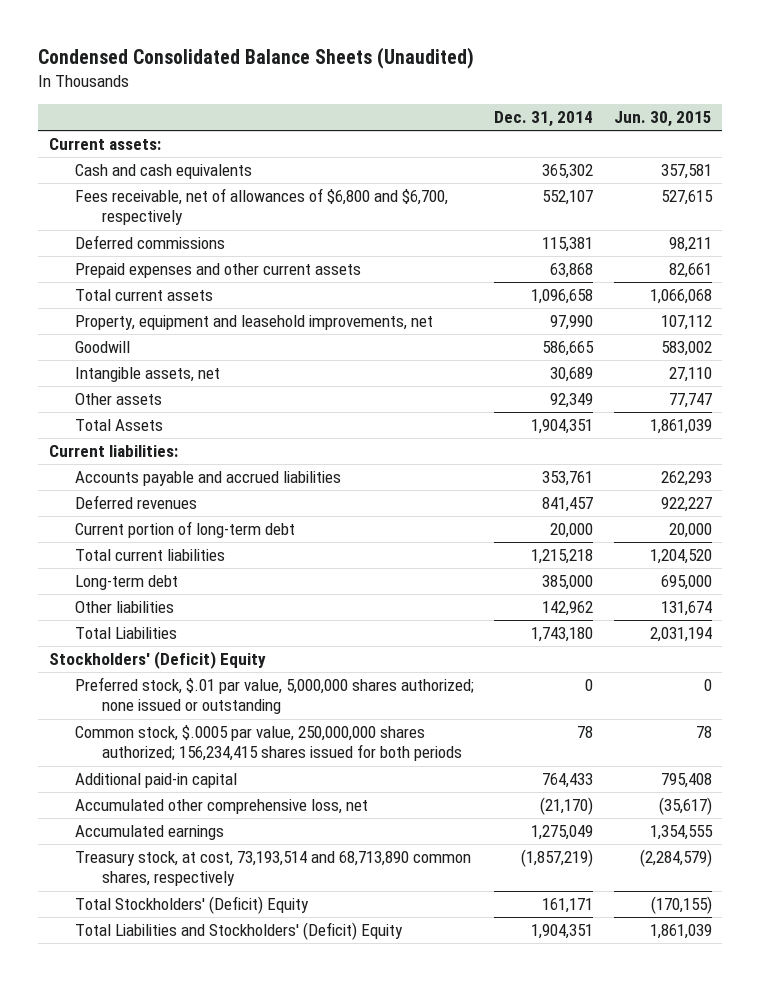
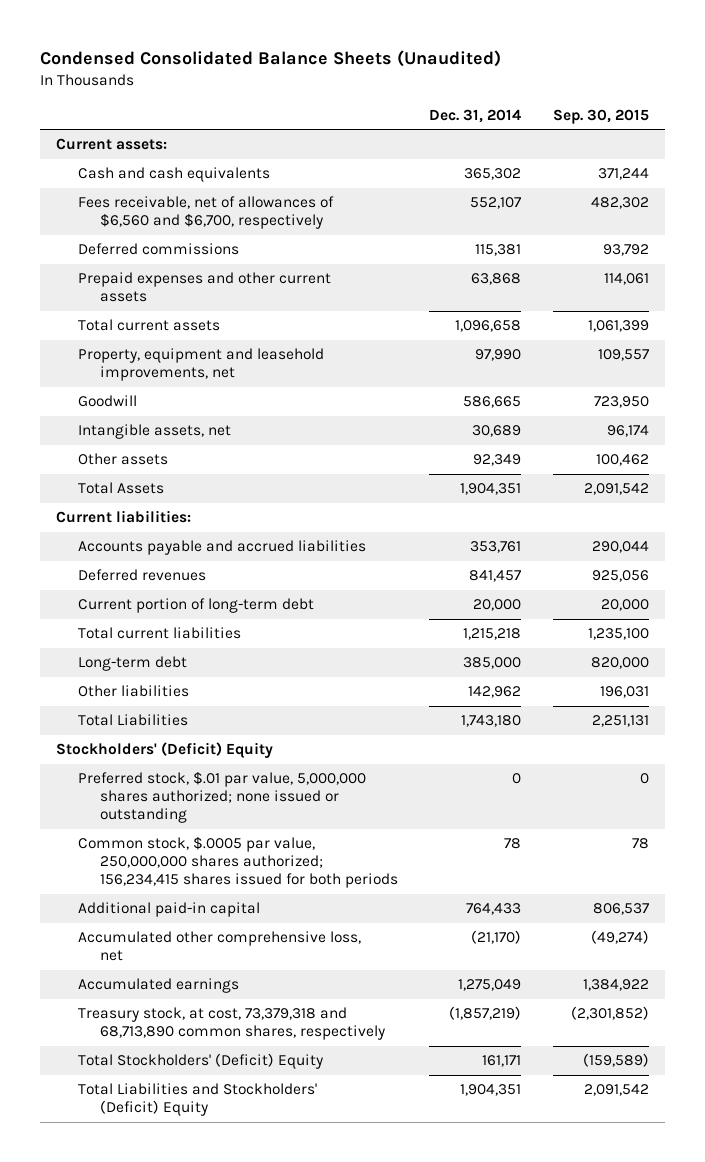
- | Dec. 31, 2014 | Jun. 30, 2015
+ | Dec. 31, 2014 | Sep. 30, 2015
- Fees receivable, net of allowances of $6,800 and $6,700, respectively | 552,107 | 527,615
+ Fees receivable, net of allowances of $6,560 and $6,700, respectively | 552,107 | 482,302
- Treasury stock, at cost, 73,193,514 and 68,713,890 common shares, respectively | (1,857,219) | (2,284,579)
+ Treasury stock, at cost, 73,379,318 and 68,713,890 common shares, respectively | (1,857,219) | (2,301,852)

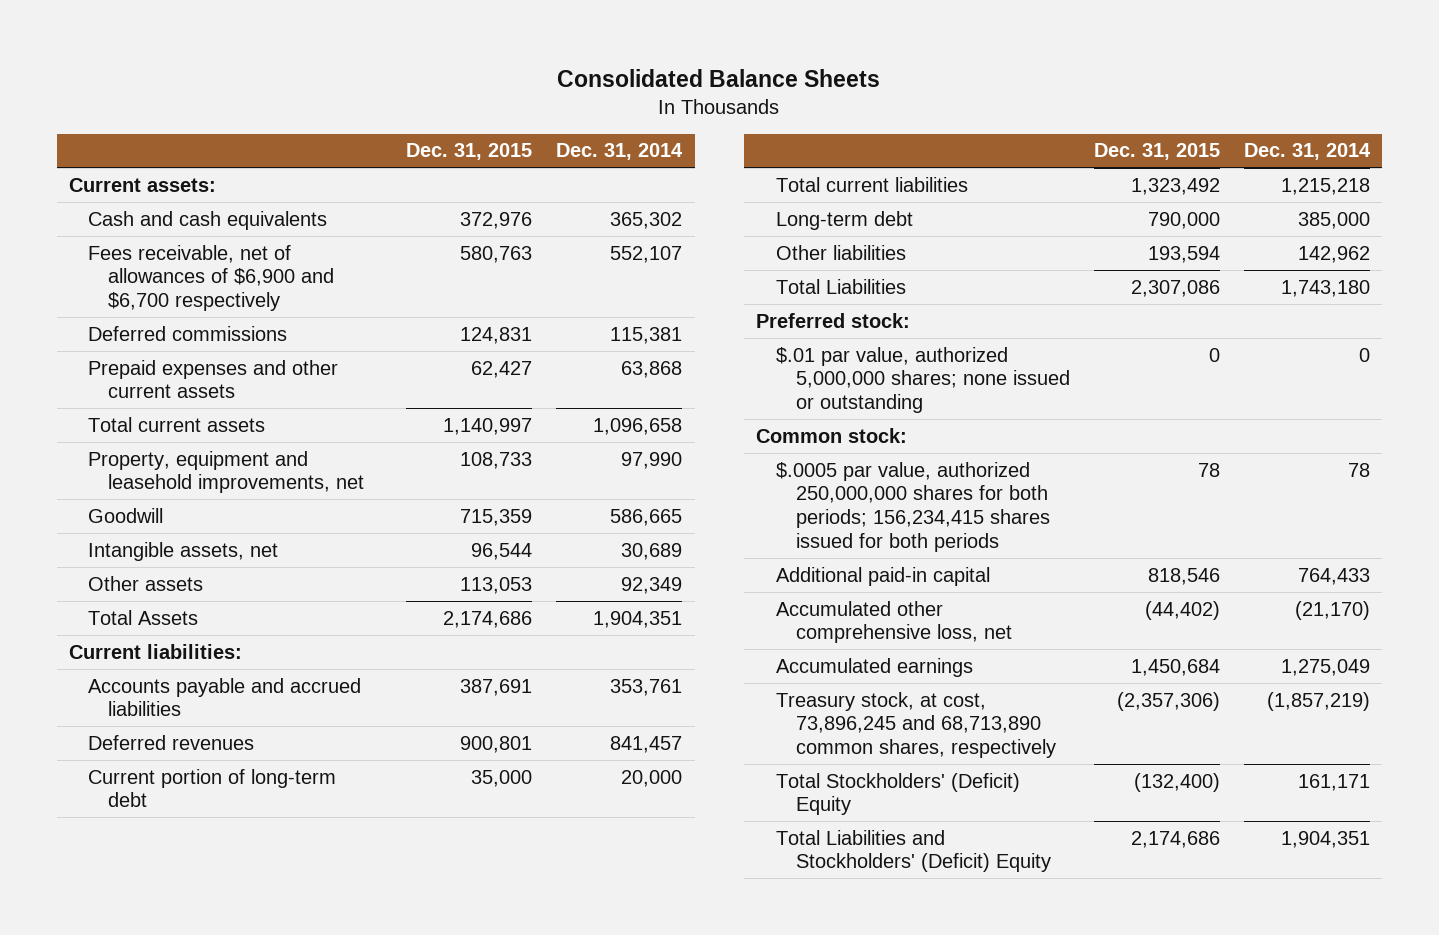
- Condensed Consolidated Balance Sheets (Unaudited)
+ Consolidated Balance Sheets
- | Dec. 31, 2014 | Sep. 30, 2015
+ | Dec. 31, 2015 | Dec. 31, 2014
- Fees receivable, net of allowances of $6,560 and $6,700, respectively | 552,107 | 482,302
+ Fees receivable, net of allowances of $6,900 and $6,700 respectively | 580,763 | 552,107
- Stockholders' (Deficit) Equity
- Preferred stock, $.01 par value, 5,000,000 shares authorized; none issued or outstanding | 0 | 0
- Common stock, $.0005 par value, 250,000,000 shares authorized; 156,234,415 shares issued for both periods | 78 | 78
+ Preferred stock:
+ $.01 par value, authorized 5,000,000 shares; none issued or outstanding | 0 | 0
+ Common stock:
+ $.0005 par value, authorized 250,000,000 shares for both periods; 156,234,415 shares issued for both periods | 78 | 78
- Treasury stock, at cost, 73,379,318 and 68,713,890 common shares, respectively | (1,857,219) | (2,301,852)
+ Treasury stock, at cost, 73,896,245 and 68,713,890 common shares, respectively | (2,357,306) | (1,857,219)

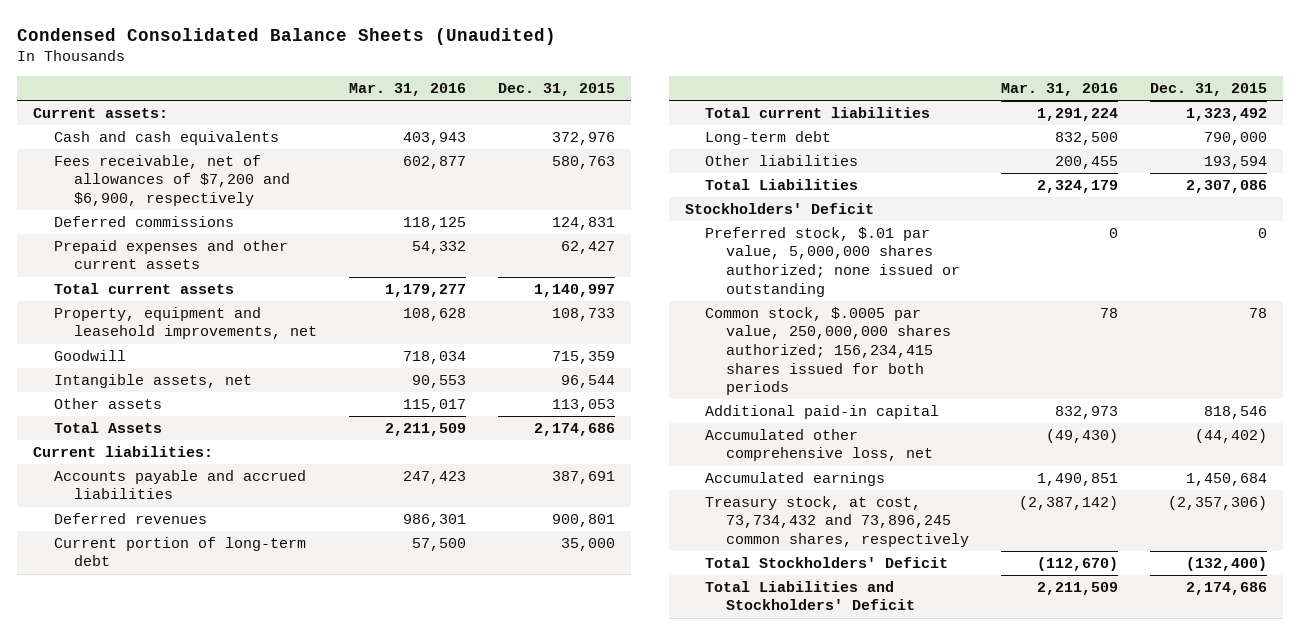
- Consolidated Balance Sheets
+ Condensed Consolidated Balance Sheets (Unaudited)
- | Dec. 31, 2015 | Dec. 31, 2014
+ | Mar. 31, 2016 | Dec. 31, 2015
- Fees receivable, net of allowances of $6,900 and $6,700 respectively | 580,763 | 552,107
+ Fees receivable, net of allowances of $7,200 and $6,900, respectively | 602,877 | 580,763
- Preferred stock:
- $.01 par value, authorized 5,000,000 shares; none issued or outstanding | 0 | 0
- Common stock:
- $.0005 par value, authorized 250,000,000 shares for both periods; 156,234,415 shares issued for both periods | 78 | 78
+ Stockholders' Deficit
+ Preferred stock, $.01 par value, 5,000,000 shares authorized; none issued or outstanding | 0 | 0
+ Common stock, $.0005 par value, 250,000,000 shares authorized; 156,234,415 shares issued for both periods | 78 | 78
- Treasury stock, at cost, 73,896,245 and 68,713,890 common shares, respectively | (2,357,306) | (1,857,219)
- Total Stockholders' (Deficit) Equity | (132,400) | 161,171
- Total Liabilities and Stockholders' (Deficit) Equity | 2,174,686 | 1,904,351
+ Treasury stock, at cost, 73,734,432 and 73,896,245 common shares, respectively | (2,387,142) | (2,357,306)
+ Total Stockholders' Deficit | (112,670) | (132,400)
+ Total Liabilities and Stockholders' Deficit | 2,211,509 | 2,174,686

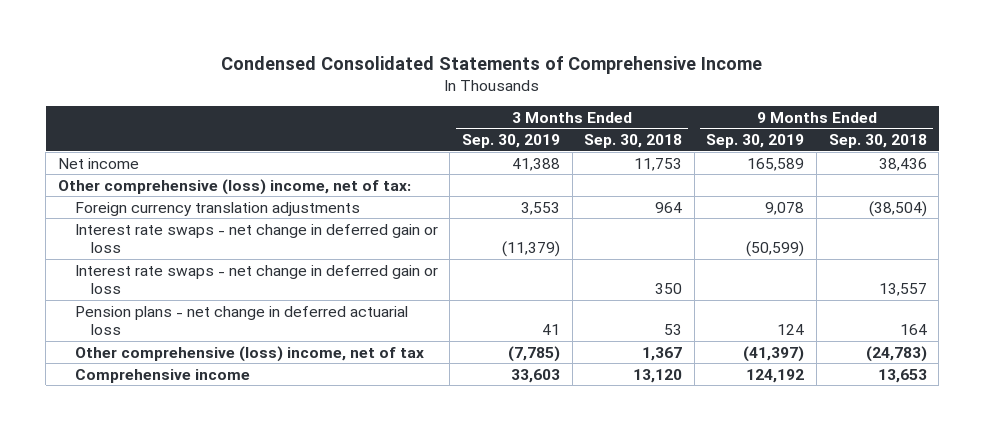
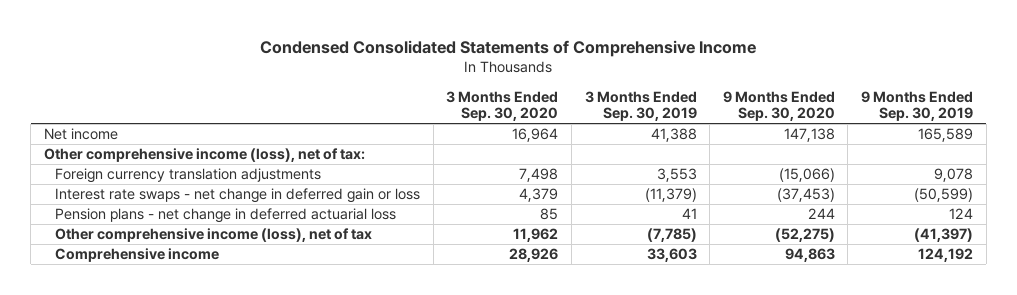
- | 3 Months Ended Sep. 30, 2019 | 3 Months Ended Sep. 30, 2018 | 9 Months Ended Sep. 30, 2019 | 9 Months Ended Sep. 30, 2018
+ | 3 Months Ended Sep. 30, 2020 | 3 Months Ended Sep. 30, 2019 | 9 Months Ended Sep. 30, 2020 | 9 Months Ended Sep. 30, 2019
- Other comprehensive (loss) income, net of tax:
+ Other comprehensive income (loss), net of tax:
- Interest rate swaps - net change in deferred gain or loss | | 350 | | 13,557
- Other comprehensive (loss) income, net of tax | (7,785) | 1,367 | (41,397) | (24,783)
+ Other comprehensive income (loss), net of tax | 11,962 | (7,785) | (52,275) | (41,397)

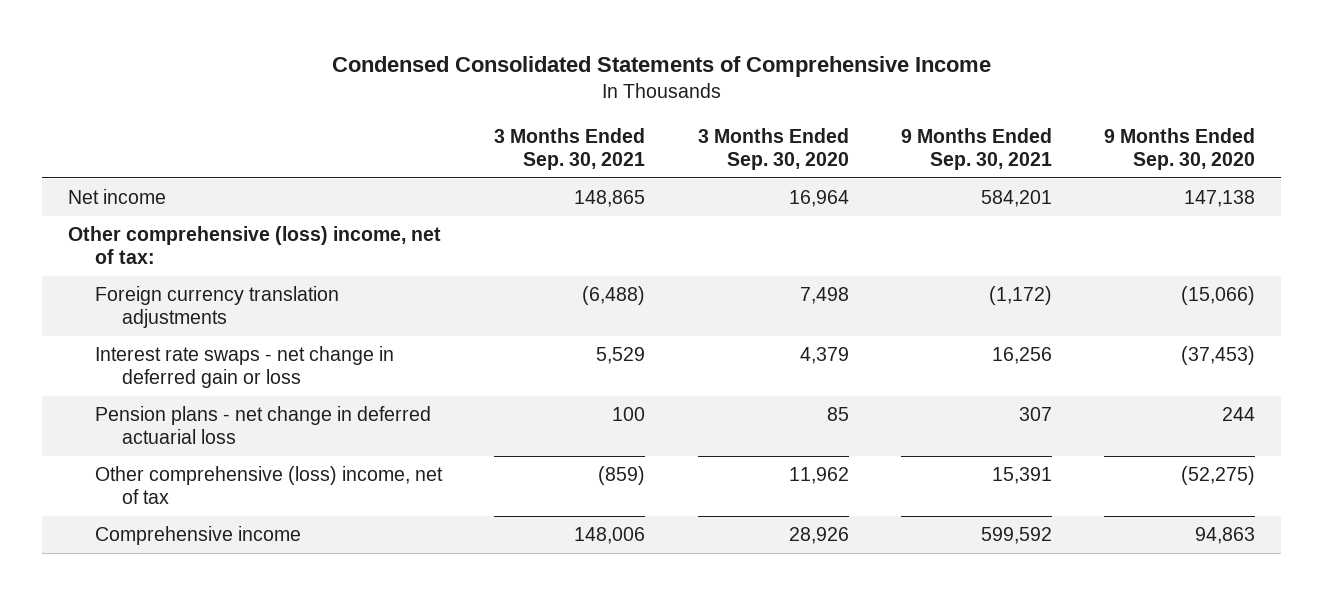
- | 3 Months Ended Sep. 30, 2020 | 3 Months Ended Sep. 30, 2019 | 9 Months Ended Sep. 30, 2020 | 9 Months Ended Sep. 30, 2019
+ | 3 Months Ended Sep. 30, 2021 | 3 Months Ended Sep. 30, 2020 | 9 Months Ended Sep. 30, 2021 | 9 Months Ended Sep. 30, 2020
- Other comprehensive income (loss), net of tax:
+ Other comprehensive (loss) income, net of tax:
- Other comprehensive income (loss), net of tax | 11,962 | (7,785) | (52,275) | (41,397)
+ Other comprehensive (loss) income, net of tax | (859) | 11,962 | 15,391 | (52,275)

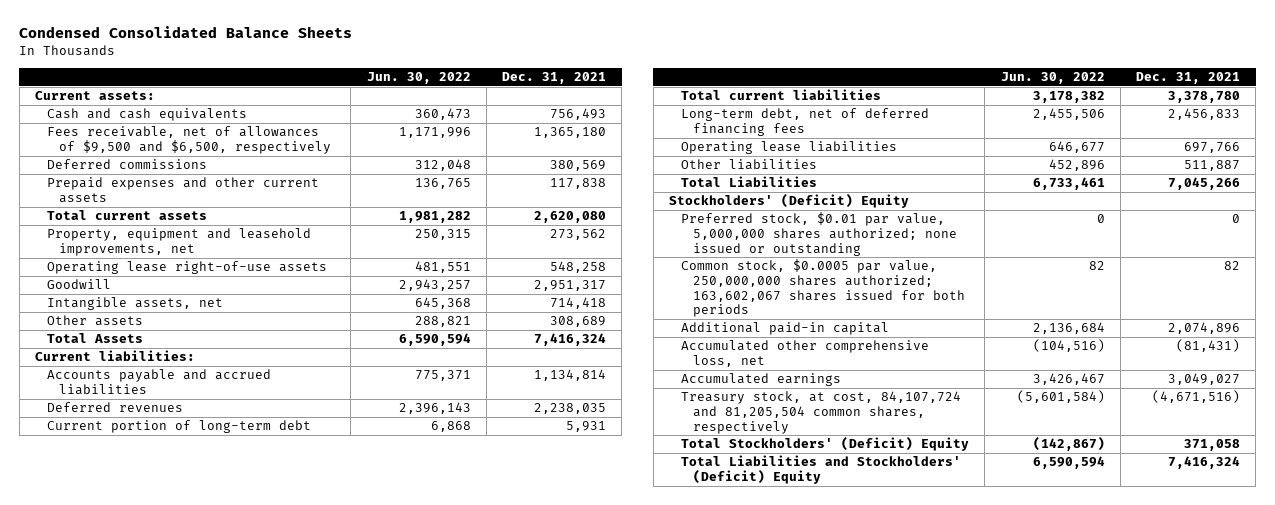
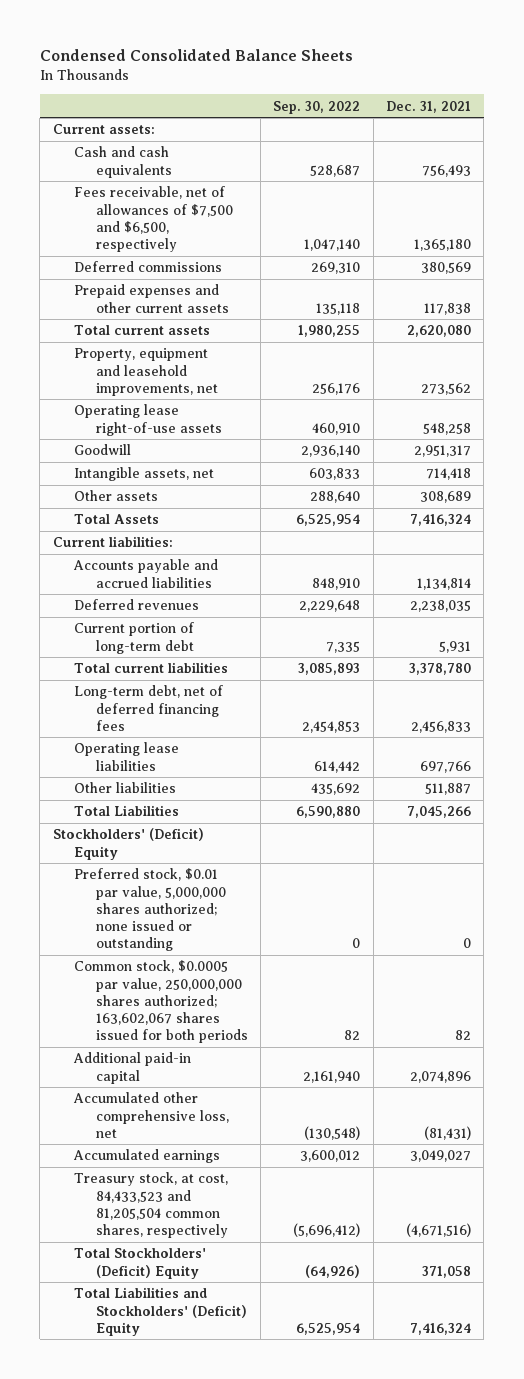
- | Jun. 30, 2022 | Dec. 31, 2021
+ | Sep. 30, 2022 | Dec. 31, 2021
- Fees receivable, net of allowances of $9,500 and $6,500, respectively | 1,171,996 | 1,365,180
+ Fees receivable, net of allowances of $7,500 and $6,500, respectively | 1,047,140 | 1,365,180
- Treasury stock, at cost, 84,107,724 and 81,205,504 common shares, respectively | (5,601,584) | (4,671,516)
+ Treasury stock, at cost, 84,433,523 and 81,205,504 common shares, respectively | (5,696,412) | (4,671,516)

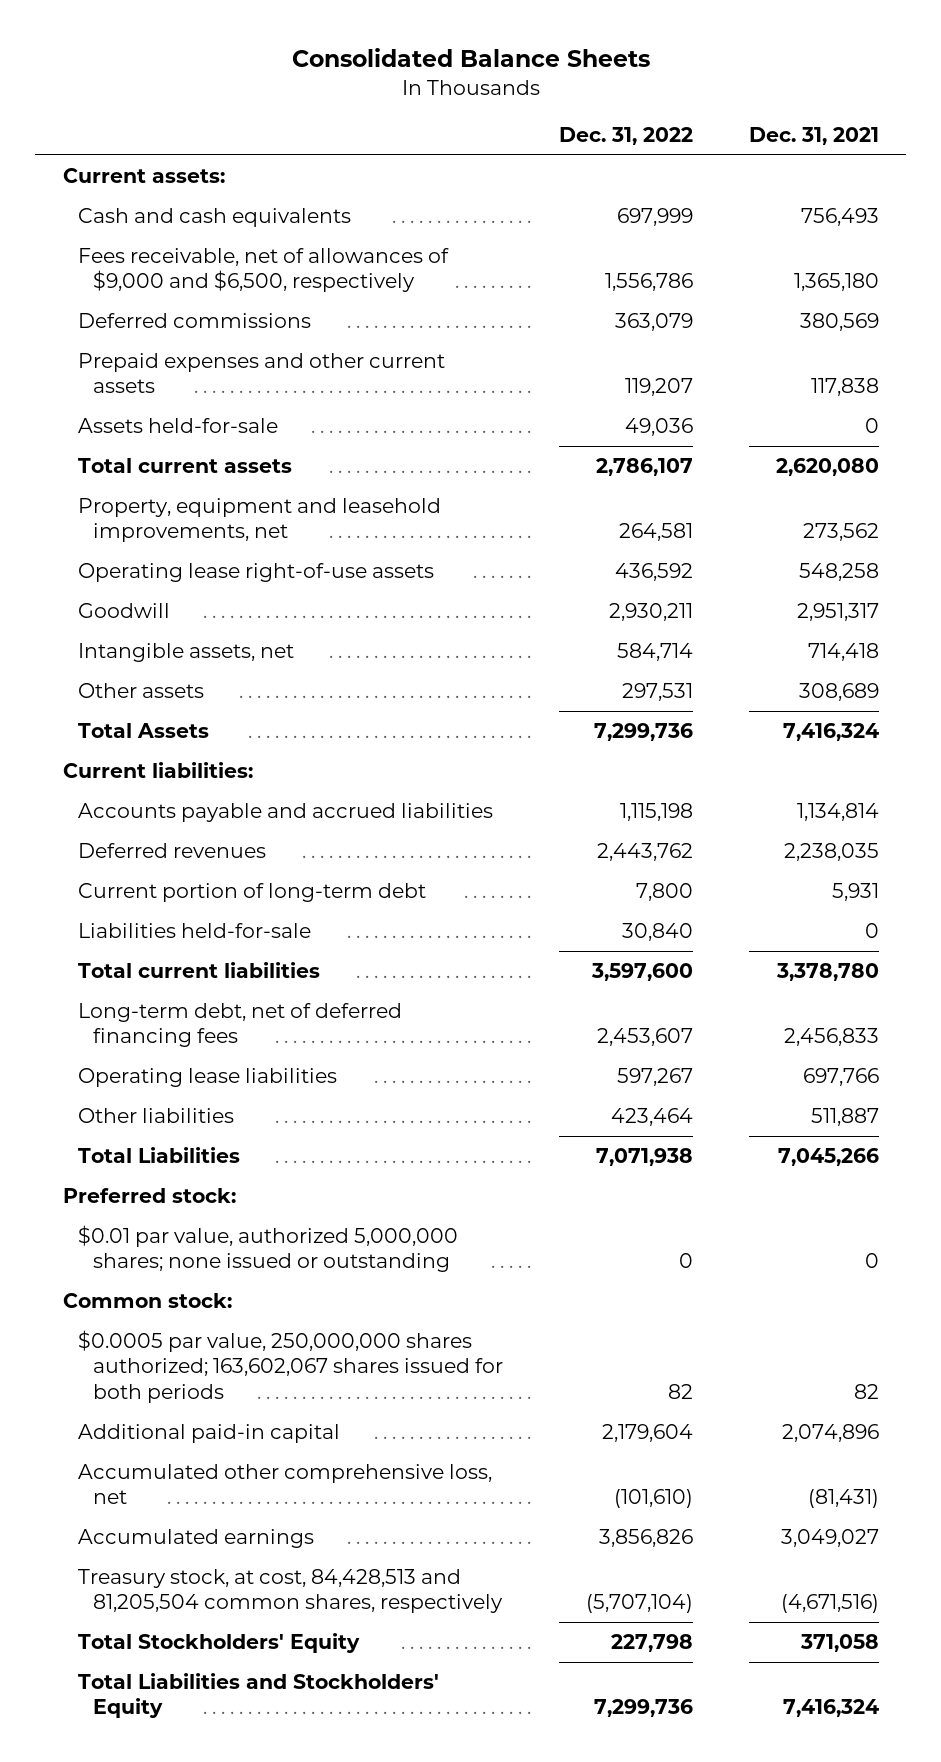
- Condensed Consolidated Balance Sheets
+ Consolidated Balance Sheets
- | Sep. 30, 2022 | Dec. 31, 2021
+ | Dec. 31, 2022 | Dec. 31, 2021
- Fees receivable, net of allowances of $7,500 and $6,500, respectively | 1,047,140 | 1,365,180
+ Fees receivable, net of allowances of $9,000 and $6,500, respectively | 1,556,786 | 1,365,180
+ Assets held-for-sale | 49,036 | 0
+ Liabilities held-for-sale | 30,840 | 0
- Stockholders' (Deficit) Equity
- Preferred stock, $0.01 par value, 5,000,000 shares authorized; none issued or outstanding | 0 | 0
- Common stock, $0.0005 par value, 250,000,000 shares authorized; 163,602,067 shares issued for both periods | 82 | 82
+ Preferred stock:
+ $0.01 par value, authorized 5,000,000 shares; none issued or outstanding | 0 | 0
+ Common stock:
+ $0.0005 par value, 250,000,000 shares authorized; 163,602,067 shares issued for both periods | 82 | 82
- Treasury stock, at cost, 84,433,523 and 81,205,504 common shares, respectively | (5,696,412) | (4,671,516)
- Total Stockholders' (Deficit) Equity | (64,926) | 371,058
- Total Liabilities and Stockholders' (Deficit) Equity | 6,525,954 | 7,416,324
+ Treasury stock, at cost, 84,428,513 and 81,205,504 common shares, respectively | (5,707,104) | (4,671,516)
+ Total Stockholders' Equity | 227,798 | 371,058
+ Total Liabilities and Stockholders' Equity | 7,299,736 | 7,416,324

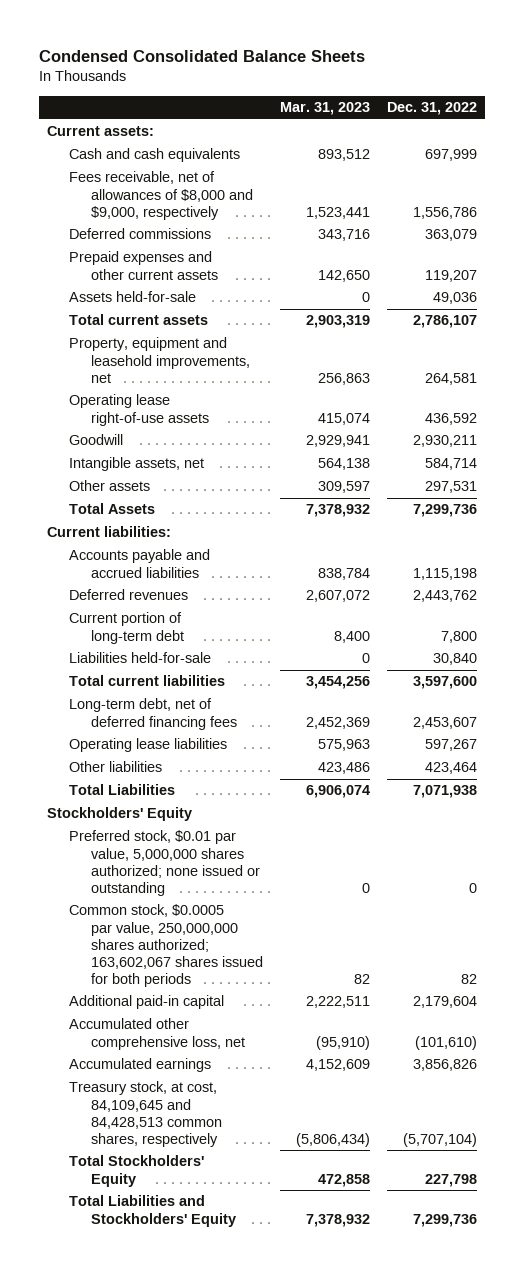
- Consolidated Balance Sheets
+ Condensed Consolidated Balance Sheets
- | Dec. 31, 2022 | Dec. 31, 2021
+ | Mar. 31, 2023 | Dec. 31, 2022
- Fees receivable, net of allowances of $9,000 and $6,500, respectively | 1,556,786 | 1,365,180
+ Fees receivable, net of allowances of $8,000 and $9,000, respectively | 1,523,441 | 1,556,786
- Preferred stock:
- $0.01 par value, authorized 5,000,000 shares; none issued or outstanding | 0 | 0
- Common stock:
- $0.0005 par value, 250,000,000 shares authorized; 163,602,067 shares issued for both periods | 82 | 82
+ Stockholders' Equity
+ Preferred stock, $0.01 par value, 5,000,000 shares authorized; none issued or outstanding | 0 | 0
+ Common stock, $0.0005 par value, 250,000,000 shares authorized; 163,602,067 shares issued for both periods | 82 | 82
- Treasury stock, at cost, 84,428,513 and 81,205,504 common shares, respectively | (5,707,104) | (4,671,516)
+ Treasury stock, at cost, 84,109,645 and 84,428,513 common shares, respectively | (5,806,434) | (5,707,104)

